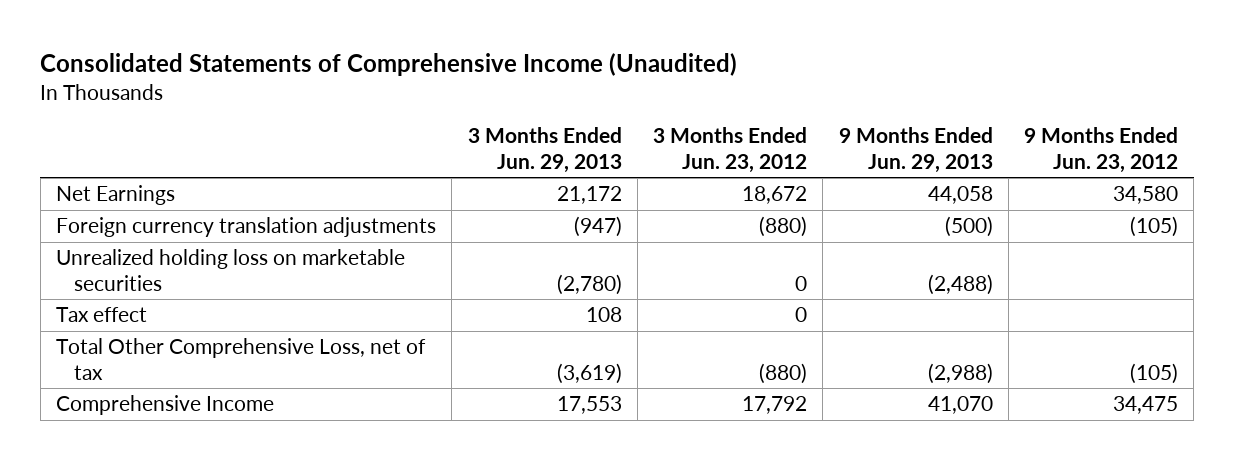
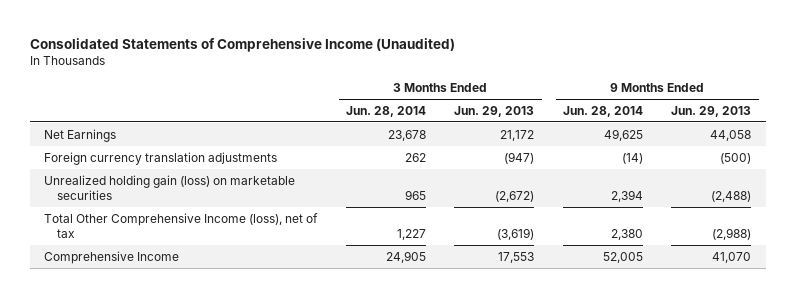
- | 3 Months Ended Jun. 29, 2013 | 3 Months Ended Jun. 23, 2012 | 9 Months Ended Jun. 29, 2013 | 9 Months Ended Jun. 23, 2012
+ | 3 Months Ended Jun. 28, 2014 | 3 Months Ended Jun. 29, 2013 | 9 Months Ended Jun. 28, 2014 | 9 Months Ended Jun. 29, 2013
- Unrealized holding loss on marketable securities | (2,780) | 0 | (2,488) |
- Tax effect | 108 | 0 | |
- Total Other Comprehensive Loss, net of tax | (3,619) | (880) | (2,988) | (105)
+ Unrealized holding gain (loss) on marketable securities | 965 | (2,672) | 2,394 | (2,488)
+ Total Other Comprehensive Income (loss), net of tax | 1,227 | (3,619) | 2,380 | (2,988)

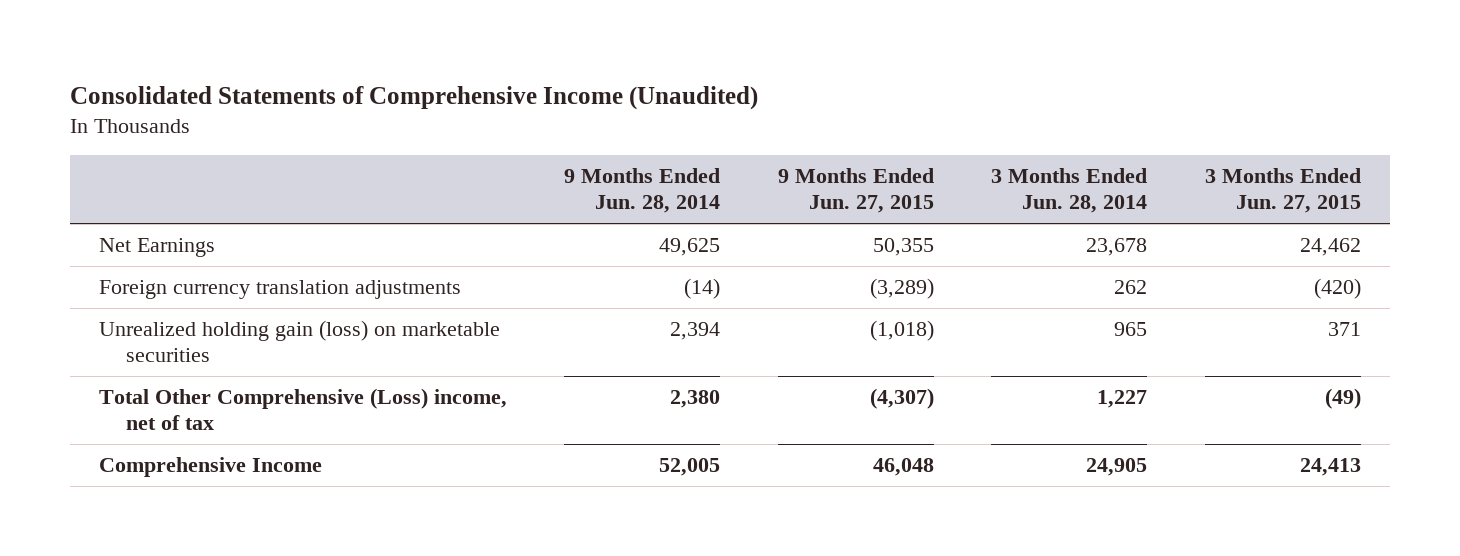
- | 3 Months Ended Jun. 28, 2014 | 3 Months Ended Jun. 29, 2013 | 9 Months Ended Jun. 28, 2014 | 9 Months Ended Jun. 29, 2013
+ | 9 Months Ended Jun. 28, 2014 | 9 Months Ended Jun. 27, 2015 | 3 Months Ended Jun. 28, 2014 | 3 Months Ended Jun. 27, 2015
- Total Other Comprehensive Income (loss), net of tax | 1,227 | (3,619) | 2,380 | (2,988)
+ Total Other Comprehensive (Loss) income, net of tax | 2,380 | (4,307) | 1,227 | (49)

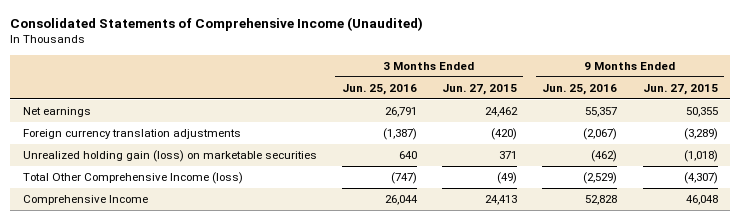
- | 9 Months Ended Jun. 28, 2014 | 9 Months Ended Jun. 27, 2015 | 3 Months Ended Jun. 28, 2014 | 3 Months Ended Jun. 27, 2015
+ | 3 Months Ended Jun. 25, 2016 | 3 Months Ended Jun. 27, 2015 | 9 Months Ended Jun. 25, 2016 | 9 Months Ended Jun. 27, 2015
- Net Earnings | 49,625 | 50,355 | 23,678 | 24,462
+ Net earnings | 26,791 | 24,462 | 55,357 | 50,355
- Total Other Comprehensive (Loss) income, net of tax | 2,380 | (4,307) | 1,227 | (49)
+ Total Other Comprehensive Income (loss) | (747) | (49) | (2,529) | (4,307)

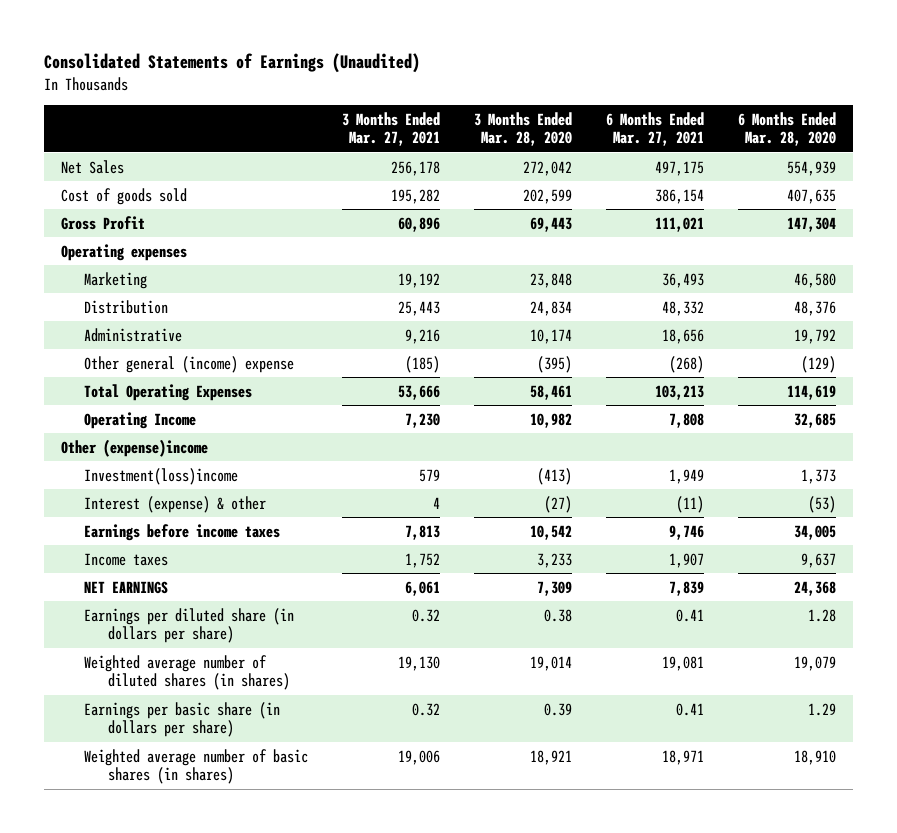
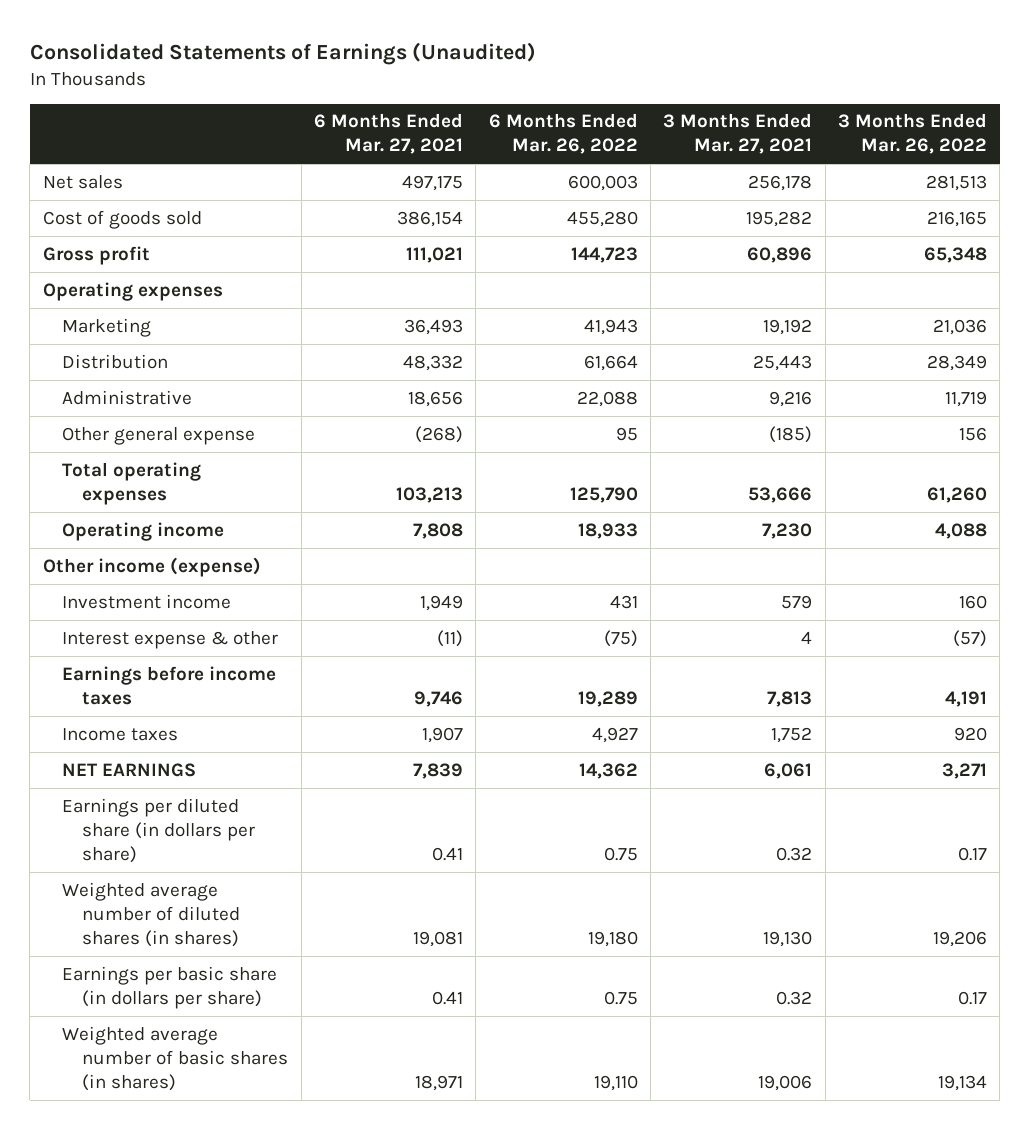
- | 3 Months Ended Mar. 27, 2021 | 3 Months Ended Mar. 28, 2020 | 6 Months Ended Mar. 27, 2021 | 6 Months Ended Mar. 28, 2020
+ | 6 Months Ended Mar. 27, 2021 | 6 Months Ended Mar. 26, 2022 | 3 Months Ended Mar. 27, 2021 | 3 Months Ended Mar. 26, 2022
- Net Sales | 256,178 | 272,042 | 497,175 | 554,939
+ Net sales | 497,175 | 600,003 | 256,178 | 281,513
- Gross Profit | 60,896 | 69,443 | 111,021 | 147,304
+ Gross profit | 111,021 | 144,723 | 60,896 | 65,348
- Other general (income) expense | (185) | (395) | (268) | (129)
- Total Operating Expenses | 53,666 | 58,461 | 103,213 | 114,619
- Operating Income | 7,230 | 10,982 | 7,808 | 32,685
- Other (expense)income
- Investment(loss)income | 579 | (413) | 1,949 | 1,373
- Interest (expense) & other | 4 | (27) | (11) | (53)
+ Other general expense | (268) | 95 | (185) | 156
+ Total operating expenses | 103,213 | 125,790 | 53,666 | 61,260
+ Operating income | 7,808 | 18,933 | 7,230 | 4,088
+ Other income (expense)
+ Investment income | 1,949 | 431 | 579 | 160
+ Interest expense & other | (11) | (75) | 4 | (57)

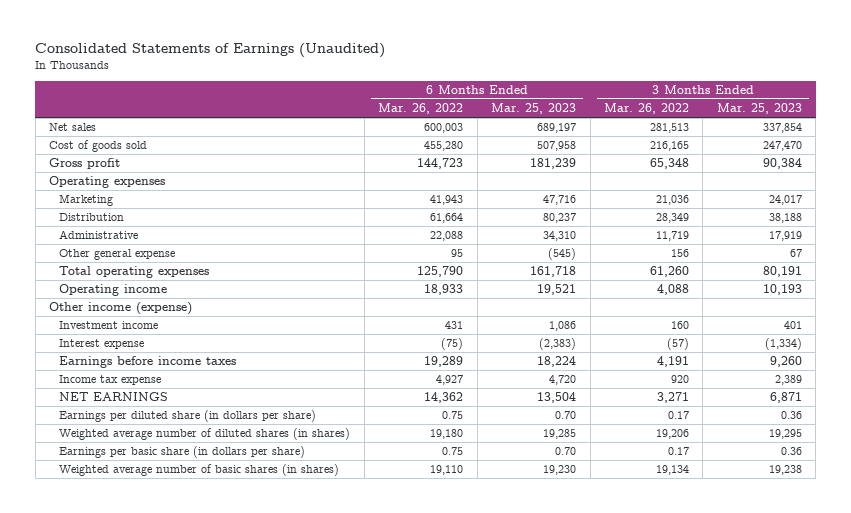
- | 6 Months Ended Mar. 27, 2021 | 6 Months Ended Mar. 26, 2022 | 3 Months Ended Mar. 27, 2021 | 3 Months Ended Mar. 26, 2022
+ | 6 Months Ended Mar. 26, 2022 | 6 Months Ended Mar. 25, 2023 | 3 Months Ended Mar. 26, 2022 | 3 Months Ended Mar. 25, 2023
- Interest expense & other | (11) | (75) | 4 | (57)
+ Interest expense | (75) | (2,383) | (57) | (1,334)
- Income taxes | 1,907 | 4,927 | 1,752 | 920
+ Income tax expense | 4,927 | 4,720 | 920 | 2,389

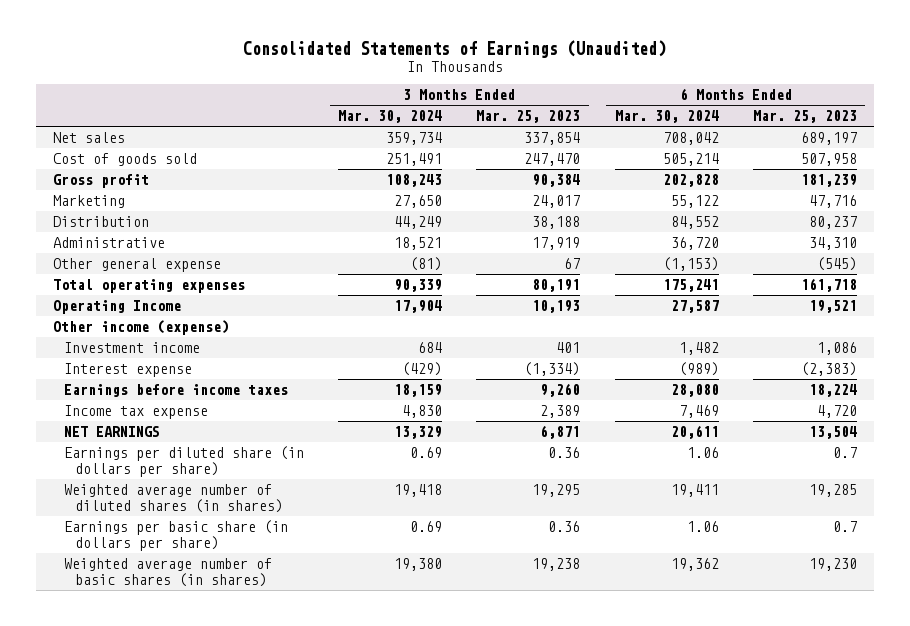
- | 6 Months Ended Mar. 26, 2022 | 6 Months Ended Mar. 25, 2023 | 3 Months Ended Mar. 26, 2022 | 3 Months Ended Mar. 25, 2023
+ | 3 Months Ended Mar. 30, 2024 | 3 Months Ended Mar. 25, 2023 | 6 Months Ended Mar. 30, 2024 | 6 Months Ended Mar. 25, 2023
- Operating expenses
- Operating income | 18,933 | 19,521 | 4,088 | 10,193
+ Operating Income | 17,904 | 10,193 | 27,587 | 19,521
- Earnings per diluted share (in dollars per share) | 0.75 | 0.70 | 0.17 | 0.36
+ Earnings per diluted share (in dollars per share) | 0.69 | 0.36 | 1.06 | 0.7
- Earnings per basic share (in dollars per share) | 0.75 | 0.70 | 0.17 | 0.36
+ Earnings per basic share (in dollars per share) | 0.69 | 0.36 | 1.06 | 0.7

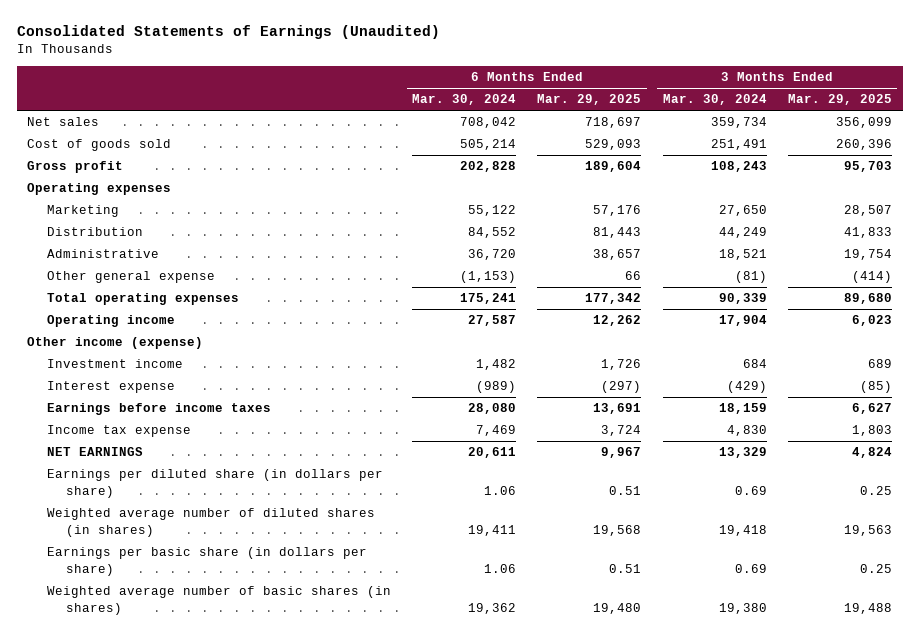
- | 3 Months Ended Mar. 30, 2024 | 3 Months Ended Mar. 25, 2023 | 6 Months Ended Mar. 30, 2024 | 6 Months Ended Mar. 25, 2023
+ | 6 Months Ended Mar. 30, 2024 | 6 Months Ended Mar. 29, 2025 | 3 Months Ended Mar. 30, 2024 | 3 Months Ended Mar. 29, 2025
+ Operating expenses
- Operating Income | 17,904 | 10,193 | 27,587 | 19,521
+ Operating income | 27,587 | 12,262 | 17,904 | 6,023

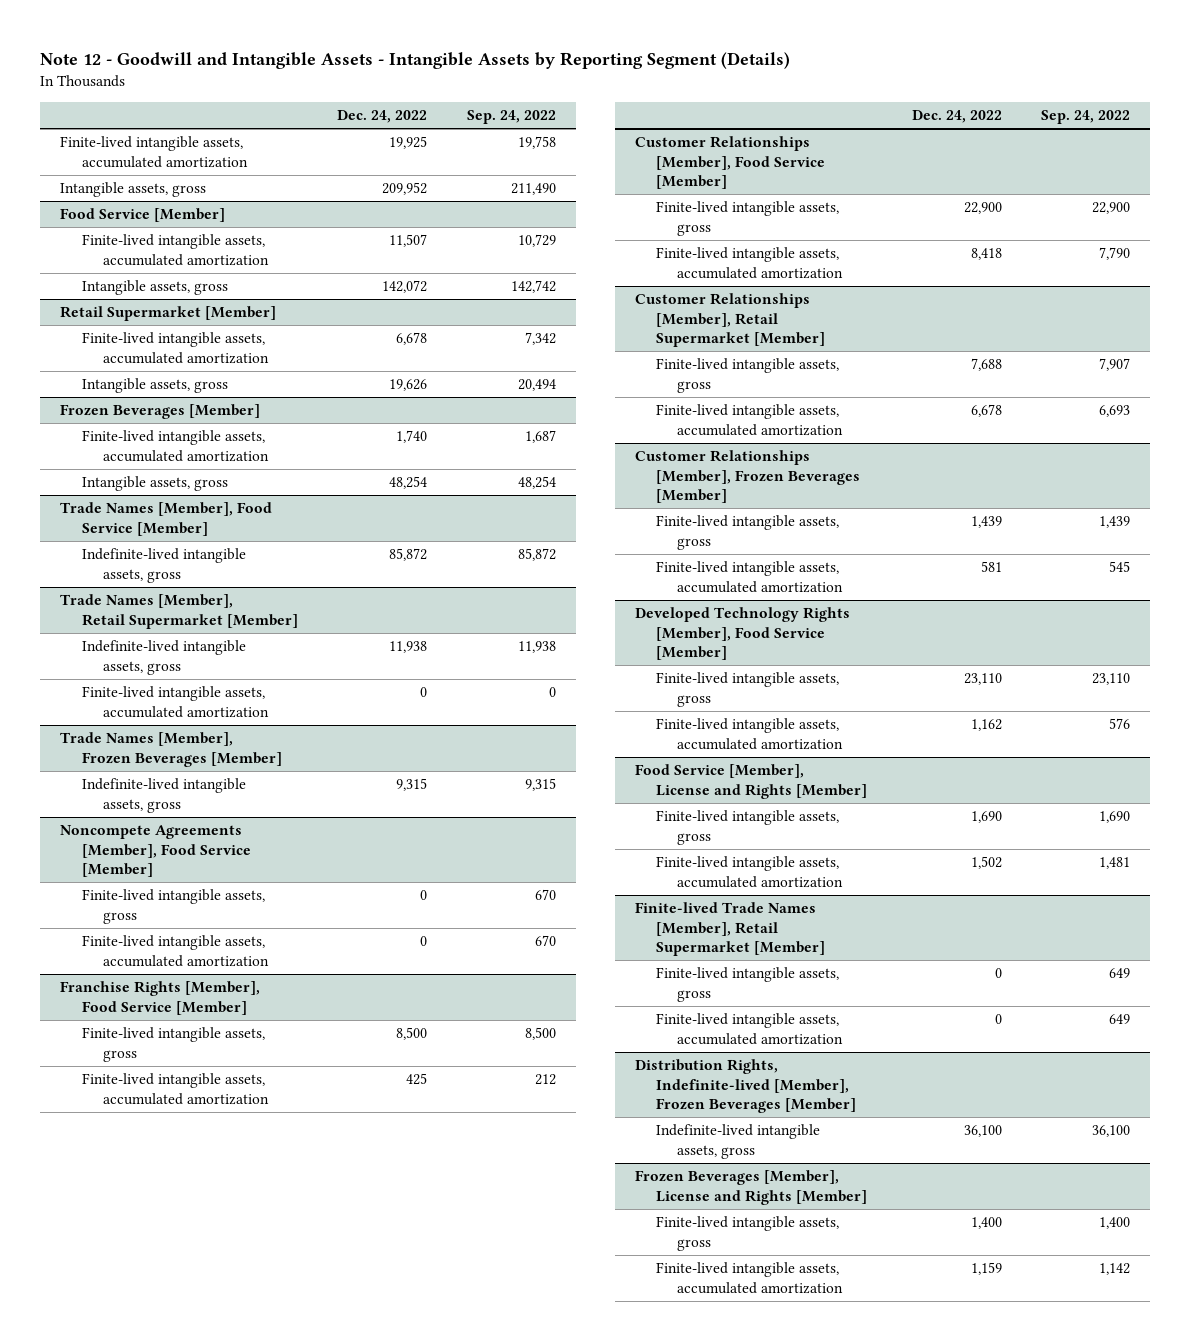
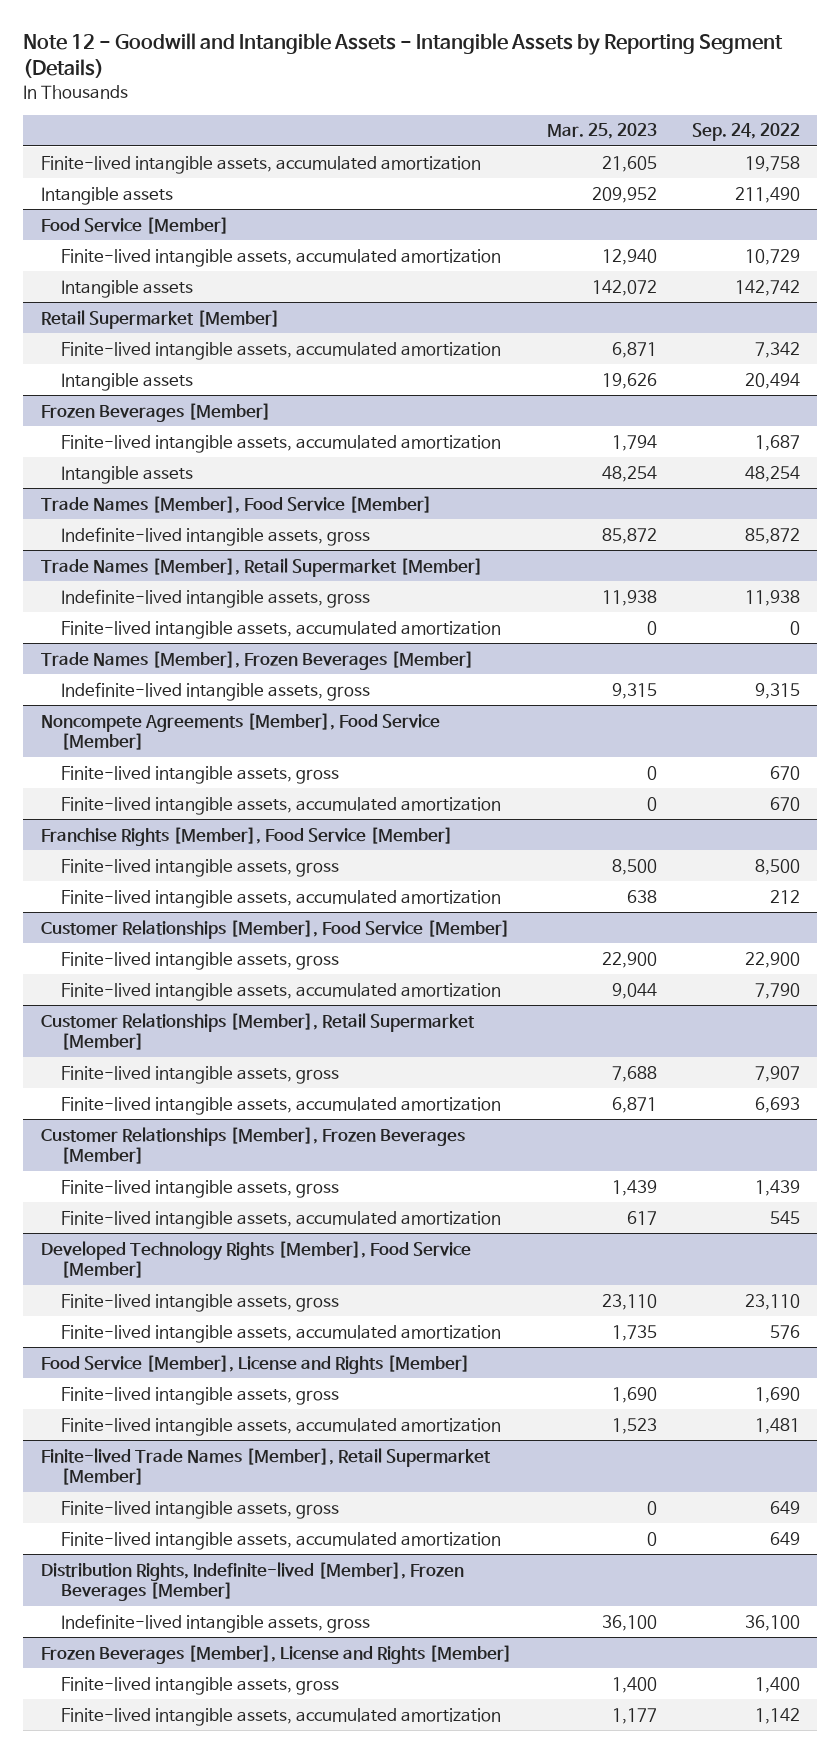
- | Dec. 24, 2022 | Sep. 24, 2022
+ | Mar. 25, 2023 | Sep. 24, 2022
- Intangible assets, gross | 209,952 | 211,490
+ Intangible assets | 209,952 | 211,490
@ Food Service [Member]
- Intangible assets, gross | 142,072 | 142,742
+ Intangible assets | 142,072 | 142,742
@ Retail Supermarket [Member]
- Intangible assets, gross | 19,626 | 20,494
+ Intangible assets | 19,626 | 20,494
@ Frozen Beverages [Member]
- Intangible assets, gross | 48,254 | 48,254
+ Intangible assets | 48,254 | 48,254

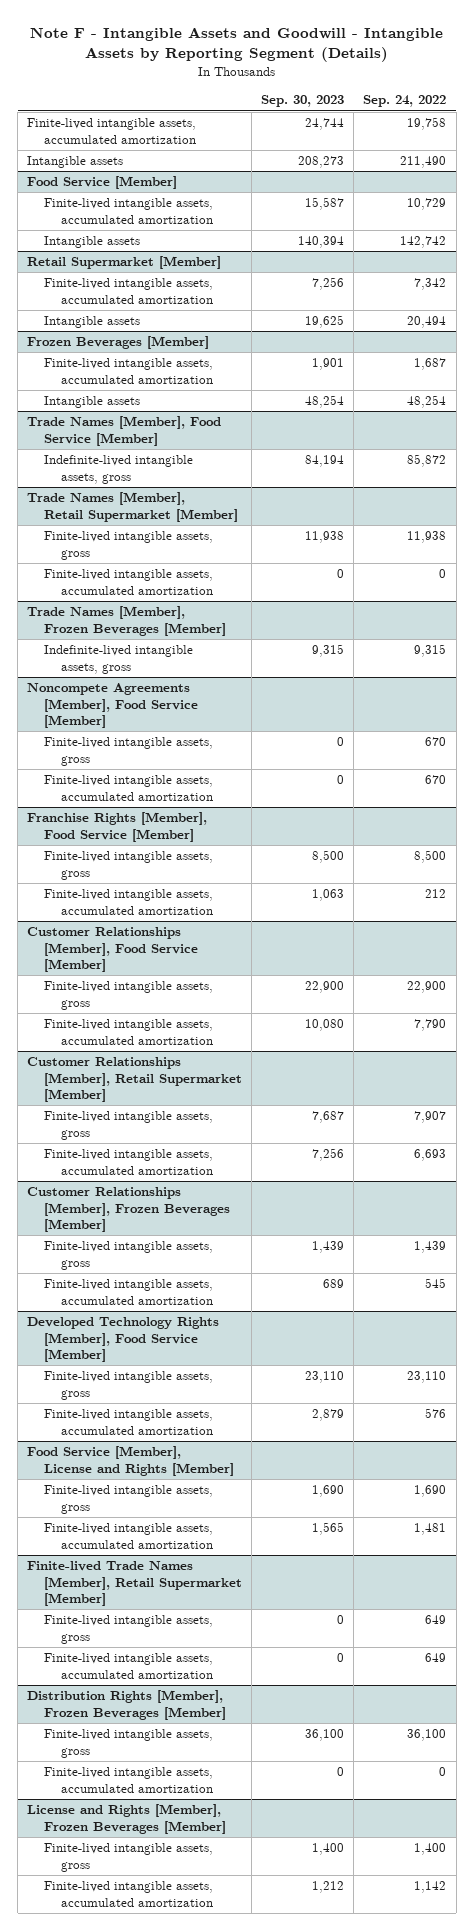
- Note 12 - Goodwill and Intangible Assets - Intangible Assets by Reporting Segment (Details)
+ Note F - Intangible Assets and Goodwill - Intangible Assets by Reporting Segment (Details)
- | Mar. 25, 2023 | Sep. 24, 2022
+ | Sep. 30, 2023 | Sep. 24, 2022
@ Trade Names [Member], Retail Supermarket [Member]
- Indefinite-lived intangible assets, gross | 11,938 | 11,938
+ Finite-lived intangible assets, gross | 11,938 | 11,938
- Distribution Rights, Indefinite-lived [Member], Frozen Beverages [Member]
- Indefinite-lived intangible assets, gross | 36,100 | 36,100
- Frozen Beverages [Member], License and Rights [Member]
+ Distribution Rights [Member], Frozen Beverages [Member]
+ Finite-lived intangible assets, gross | 36,100 | 36,100
+ Finite-lived intangible assets, accumulated amortization | 0 | 0
+ License and Rights [Member], Frozen Beverages [Member]

